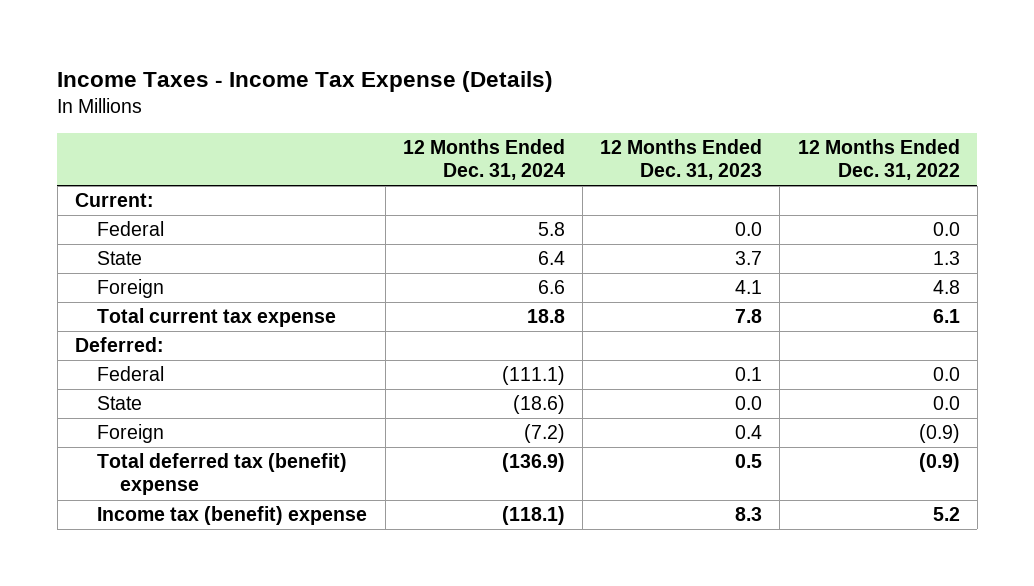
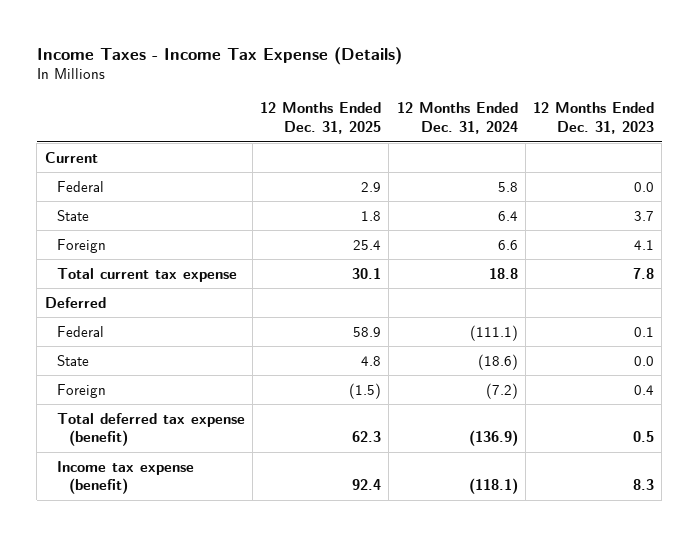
- | 12 Months Ended Dec. 31, 2024 | 12 Months Ended Dec. 31, 2023 | 12 Months Ended Dec. 31, 2022
+ | 12 Months Ended Dec. 31, 2025 | 12 Months Ended Dec. 31, 2024 | 12 Months Ended Dec. 31, 2023
- Current:
+ Current
- Deferred:
+ Deferred
- Total deferred tax (benefit) expense | (136.9) | 0.5 | (0.9)
- Income tax (benefit) expense | (118.1) | 8.3 | 5.2
+ Total deferred tax expense (benefit) | 62.3 | (136.9) | 0.5
+ Income tax expense (benefit) | 92.4 | (118.1) | 8.3

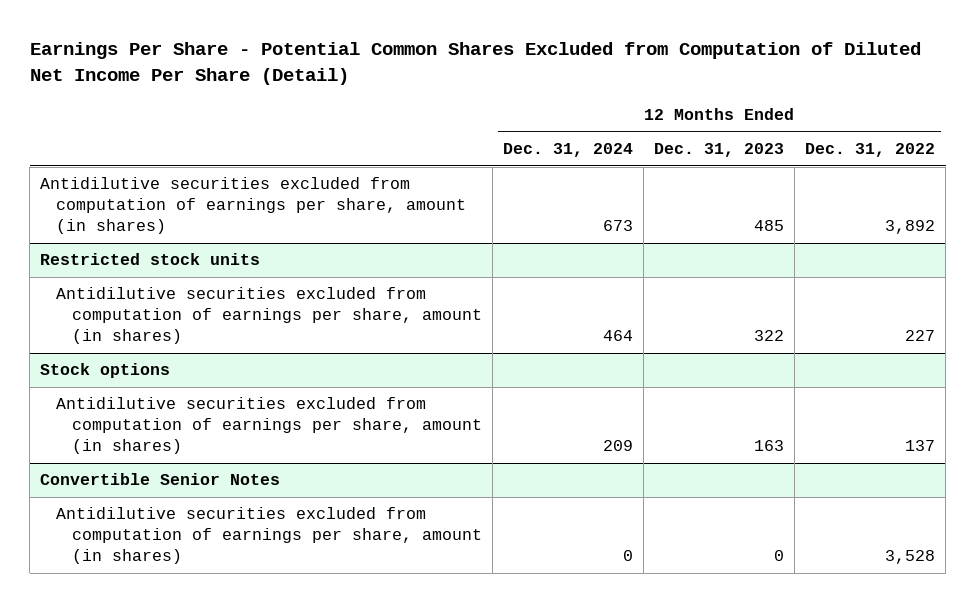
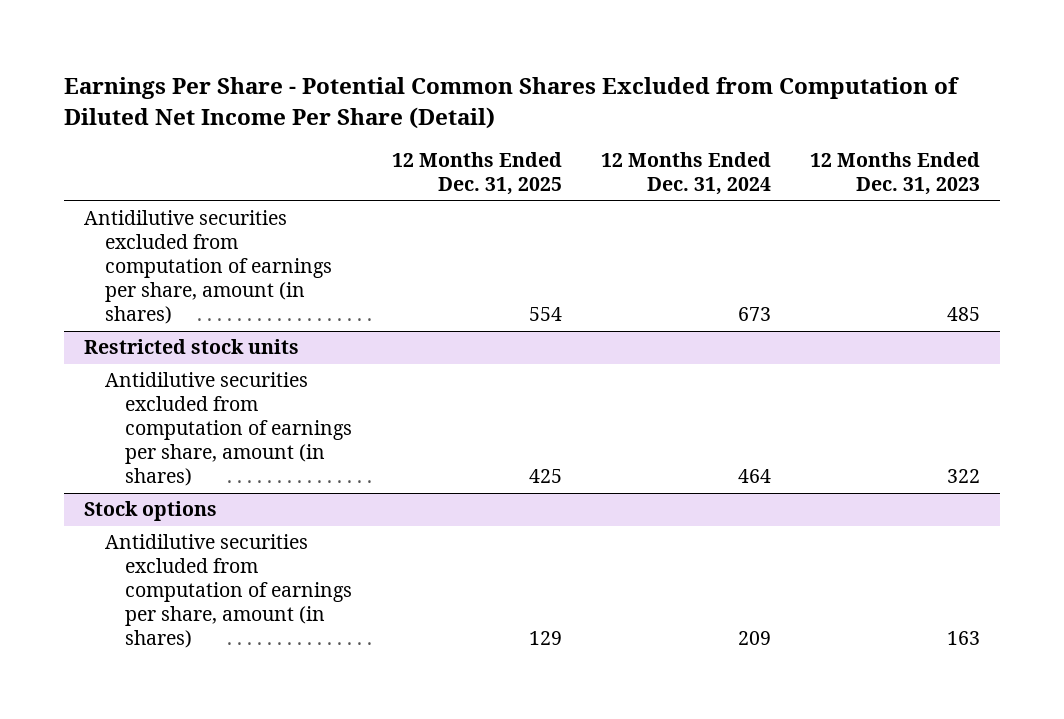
- | 12 Months Ended Dec. 31, 2024 | 12 Months Ended Dec. 31, 2023 | 12 Months Ended Dec. 31, 2022
+ | 12 Months Ended Dec. 31, 2025 | 12 Months Ended Dec. 31, 2024 | 12 Months Ended Dec. 31, 2023
- Convertible Senior Notes
- Antidilutive securities excluded from computation of earnings per share, amount (in shares) | 0 | 0 | 3,528

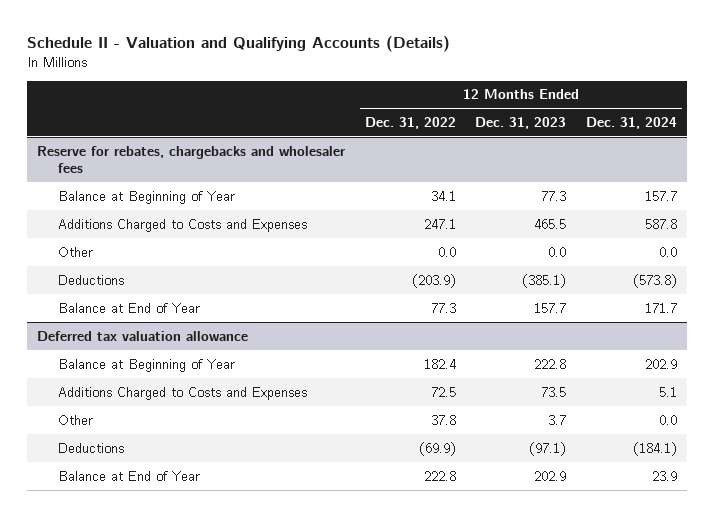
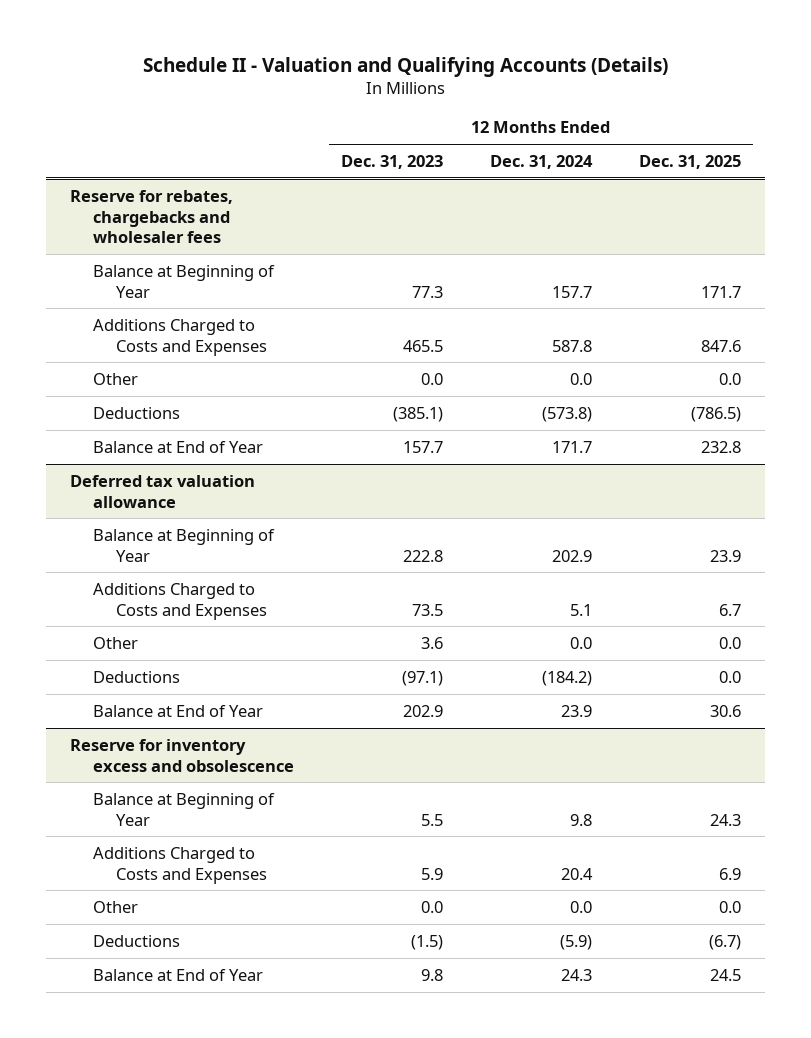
- | 12 Months Ended Dec. 31, 2022 | 12 Months Ended Dec. 31, 2023 | 12 Months Ended Dec. 31, 2024
+ | 12 Months Ended Dec. 31, 2023 | 12 Months Ended Dec. 31, 2024 | 12 Months Ended Dec. 31, 2025
@ Deferred tax valuation allowance
- Other | 37.8 | 3.7 | 0.0
- Deductions | (69.9) | (97.1) | (184.1)
+ Other | 3.6 | 0.0 | 0.0
+ Deductions | (97.1) | (184.2) | 0.0
+ Reserve for inventory excess and obsolescence
+ Balance at Beginning of Year | 5.5 | 9.8 | 24.3
+ Additions Charged to Costs and Expenses | 5.9 | 20.4 | 6.9
+ Other | 0.0 | 0.0 | 0.0
+ Deductions | (1.5) | (5.9) | (6.7)
+ Balance at End of Year | 9.8 | 24.3 | 24.5

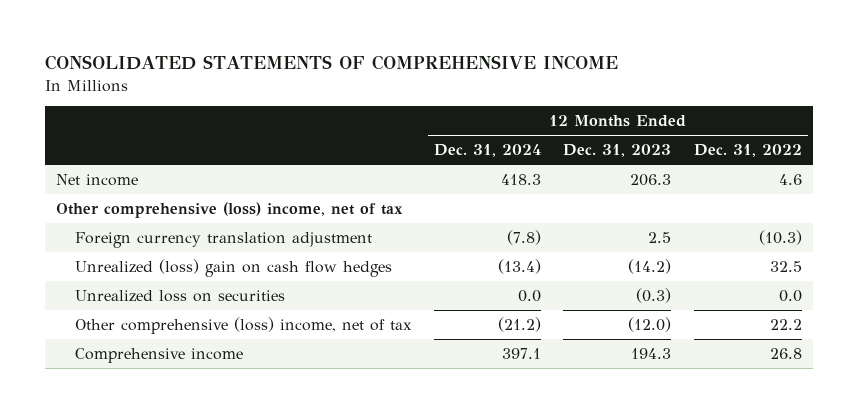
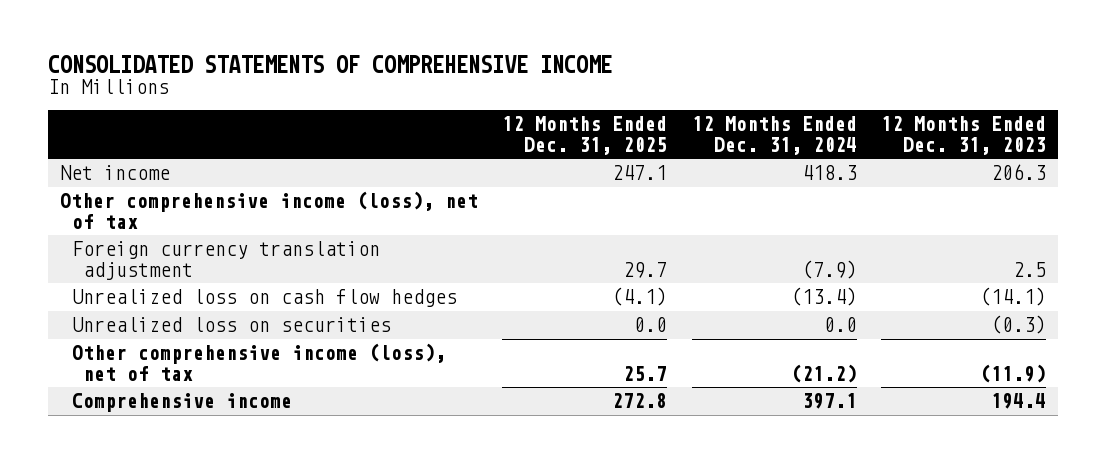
- | 12 Months Ended Dec. 31, 2024 | 12 Months Ended Dec. 31, 2023 | 12 Months Ended Dec. 31, 2022
+ | 12 Months Ended Dec. 31, 2025 | 12 Months Ended Dec. 31, 2024 | 12 Months Ended Dec. 31, 2023
- Other comprehensive (loss) income, net of tax
- Foreign currency translation adjustment | (7.8) | 2.5 | (10.3)
- Unrealized (loss) gain on cash flow hedges | (13.4) | (14.2) | 32.5
+ Other comprehensive income (loss), net of tax
+ Foreign currency translation adjustment | 29.7 | (7.9) | 2.5
+ Unrealized loss on cash flow hedges | (4.1) | (13.4) | (14.1)
- Other comprehensive (loss) income, net of tax | (21.2) | (12.0) | 22.2
- Comprehensive income | 397.1 | 194.3 | 26.8
+ Other comprehensive income (loss), net of tax | 25.7 | (21.2) | (11.9)
+ Comprehensive income | 272.8 | 397.1 | 194.4

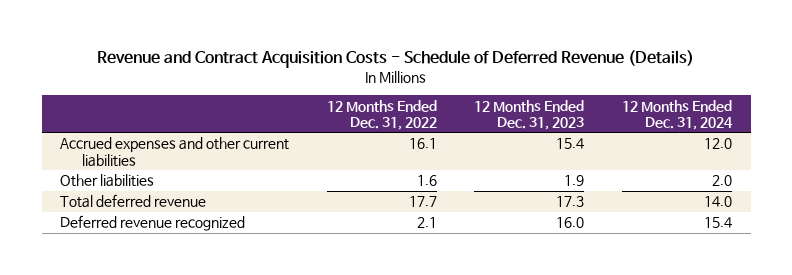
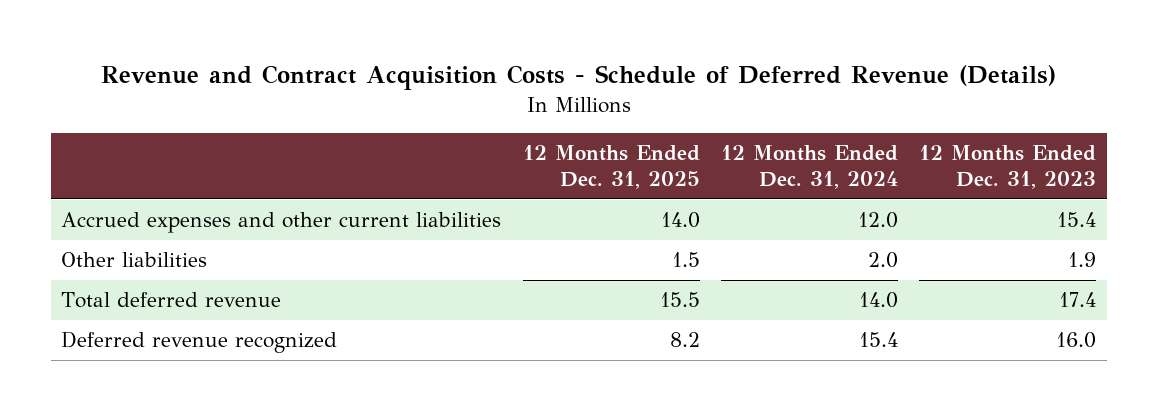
- | 12 Months Ended Dec. 31, 2022 | 12 Months Ended Dec. 31, 2023 | 12 Months Ended Dec. 31, 2024
+ | 12 Months Ended Dec. 31, 2025 | 12 Months Ended Dec. 31, 2024 | 12 Months Ended Dec. 31, 2023
- Total deferred revenue | 17.7 | 17.3 | 14.0
+ Total deferred revenue | 15.5 | 14.0 | 17.4

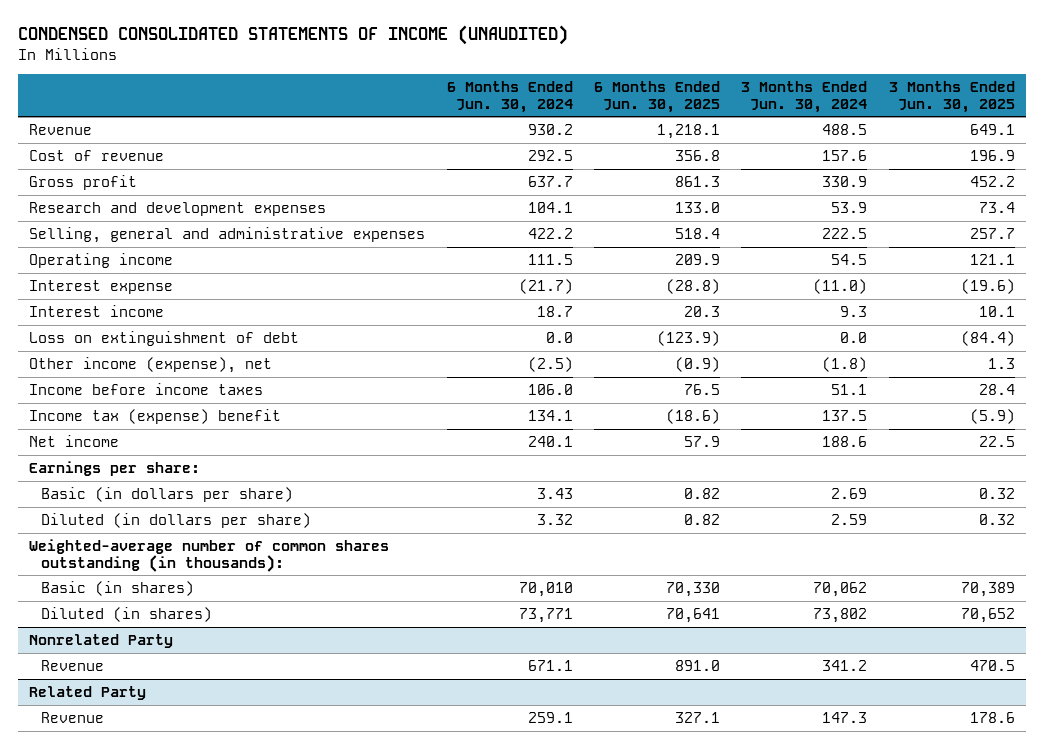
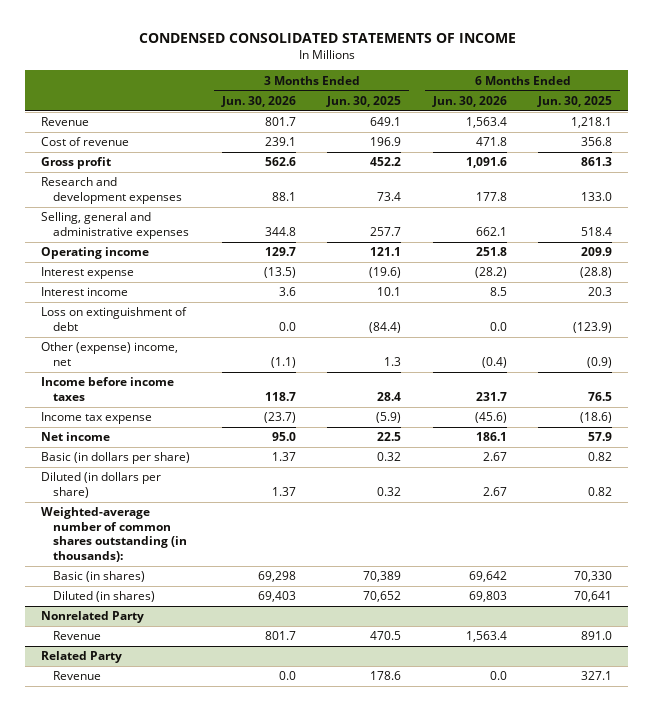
- CONDENSED CONSOLIDATED STATEMENTS OF INCOME (UNAUDITED)
+ CONDENSED CONSOLIDATED STATEMENTS OF INCOME
- | 6 Months Ended Jun. 30, 2024 | 6 Months Ended Jun. 30, 2025 | 3 Months Ended Jun. 30, 2024 | 3 Months Ended Jun. 30, 2025
+ | 3 Months Ended Jun. 30, 2026 | 3 Months Ended Jun. 30, 2025 | 6 Months Ended Jun. 30, 2026 | 6 Months Ended Jun. 30, 2025
- Other income (expense), net | (2.5) | (0.9) | (1.8) | 1.3
+ Other (expense) income, net | (1.1) | 1.3 | (0.4) | (0.9)
- Income tax (expense) benefit | 134.1 | (18.6) | 137.5 | (5.9)
+ Income tax expense | (23.7) | (5.9) | (45.6) | (18.6)
- Earnings per share:

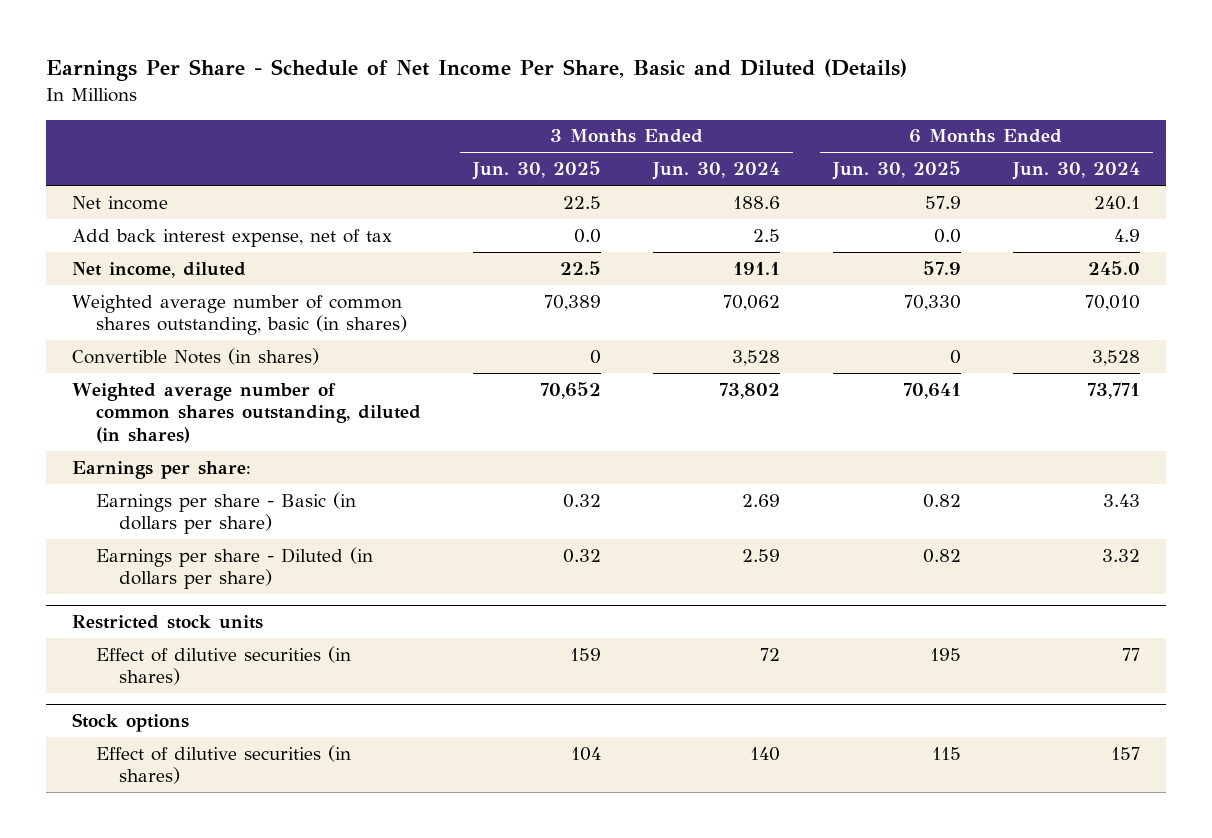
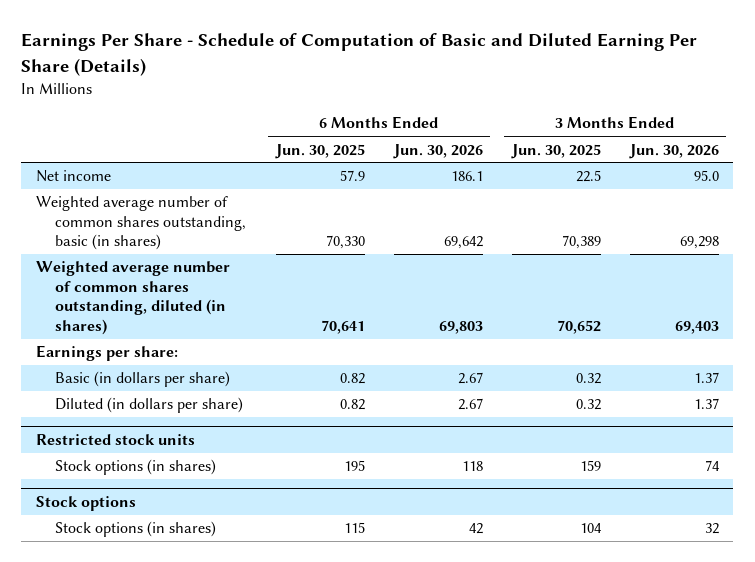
- Earnings Per Share - Schedule of Net Income Per Share, Basic and Diluted (Details)
+ Earnings Per Share - Schedule of Computation of Basic and Diluted Earning Per Share (Details)
- | 3 Months Ended Jun. 30, 2025 | 3 Months Ended Jun. 30, 2024 | 6 Months Ended Jun. 30, 2025 | 6 Months Ended Jun. 30, 2024
+ | 6 Months Ended Jun. 30, 2025 | 6 Months Ended Jun. 30, 2026 | 3 Months Ended Jun. 30, 2025 | 3 Months Ended Jun. 30, 2026
- Add back interest expense, net of tax | 0.0 | 2.5 | 0.0 | 4.9
- Net income, diluted | 22.5 | 191.1 | 57.9 | 245.0
- Convertible Notes (in shares) | 0 | 3,528 | 0 | 3,528
- Earnings per share - Basic (in dollars per share) | 0.32 | 2.69 | 0.82 | 3.43
- Earnings per share - Diluted (in dollars per share) | 0.32 | 2.59 | 0.82 | 3.32
+ Basic (in dollars per share) | 0.82 | 2.67 | 0.32 | 1.37
+ Diluted (in dollars per share) | 0.82 | 2.67 | 0.32 | 1.37
@ Restricted stock units
- Effect of dilutive securities (in shares) | 159 | 72 | 195 | 77
+ Stock options (in shares) | 195 | 118 | 159 | 74
@ Stock options
- Effect of dilutive securities (in shares) | 104 | 140 | 115 | 157
+ Stock options (in shares) | 115 | 42 | 104 | 32

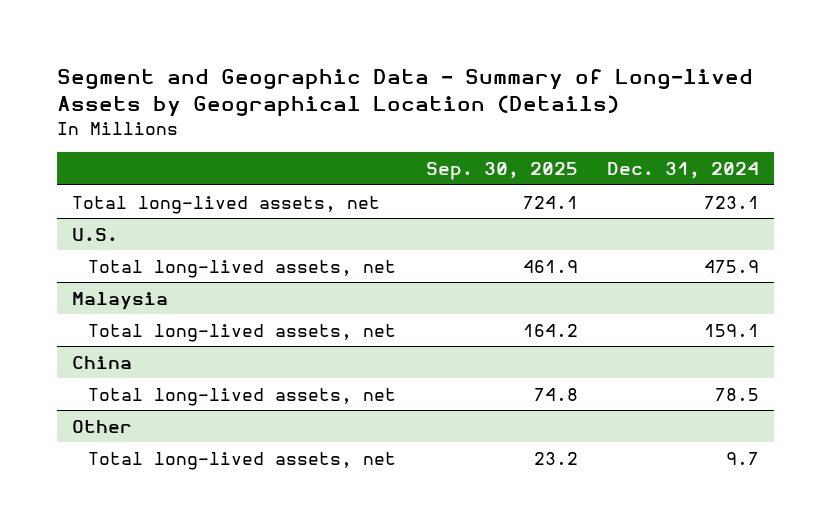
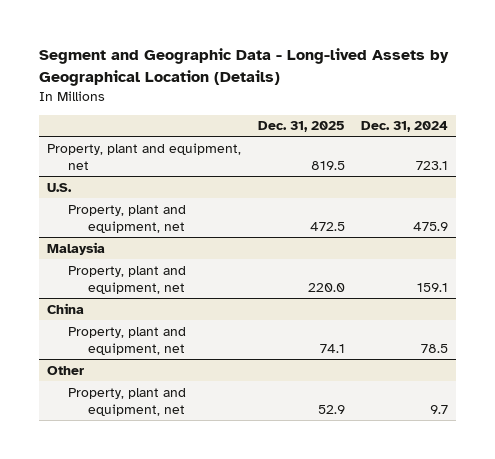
- Segment and Geographic Data - Summary of Long-lived Assets by Geographical Location (Details)
+ Segment and Geographic Data - Long-lived Assets by Geographical Location (Details)
- | Sep. 30, 2025 | Dec. 31, 2024
+ | Dec. 31, 2025 | Dec. 31, 2024
- Total long-lived assets, net | 724.1 | 723.1
+ Property, plant and equipment, net | 819.5 | 723.1
@ U.S.
- Total long-lived assets, net | 461.9 | 475.9
+ Property, plant and equipment, net | 472.5 | 475.9
@ Malaysia
- Total long-lived assets, net | 164.2 | 159.1
+ Property, plant and equipment, net | 220.0 | 159.1
@ China
- Total long-lived assets, net | 74.8 | 78.5
+ Property, plant and equipment, net | 74.1 | 78.5
@ Other
- Total long-lived assets, net | 23.2 | 9.7
+ Property, plant and equipment, net | 52.9 | 9.7

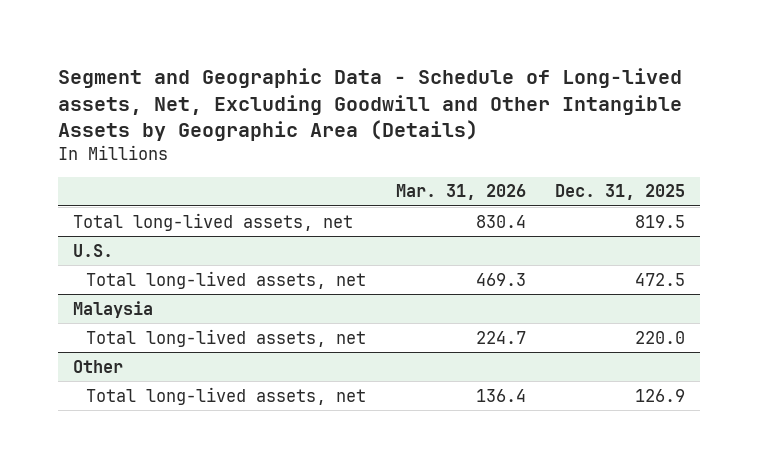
- Segment and Geographic Data - Long-lived Assets by Geographical Location (Details)
+ Segment and Geographic Data - Schedule of Long-lived assets, Net, Excluding Goodwill and Other Intangible Assets by Geographic Area (Details)
- | Dec. 31, 2025 | Dec. 31, 2024
+ | Mar. 31, 2026 | Dec. 31, 2025
- Property, plant and equipment, net | 819.5 | 723.1
+ Total long-lived assets, net | 830.4 | 819.5
@ U.S.
- Property, plant and equipment, net | 472.5 | 475.9
+ Total long-lived assets, net | 469.3 | 472.5
@ Malaysia
- Property, plant and equipment, net | 220.0 | 159.1
- China
- Property, plant and equipment, net | 74.1 | 78.5
@ Malaysia
+ Total long-lived assets, net | 224.7 | 220.0
@ Other
- Property, plant and equipment, net | 52.9 | 9.7
+ Total long-lived assets, net | 136.4 | 126.9

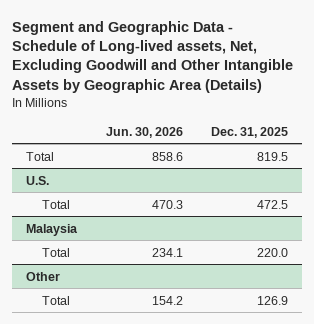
- | Mar. 31, 2026 | Dec. 31, 2025
+ | Jun. 30, 2026 | Dec. 31, 2025
- Total long-lived assets, net | 830.4 | 819.5
+ Total | 858.6 | 819.5
@ U.S.
- Total long-lived assets, net | 469.3 | 472.5
+ Total | 470.3 | 472.5
@ Malaysia
- Total long-lived assets, net | 224.7 | 220.0
+ Total | 234.1 | 220.0
@ Other
- Total long-lived assets, net | 136.4 | 126.9
+ Total | 154.2 | 126.9

